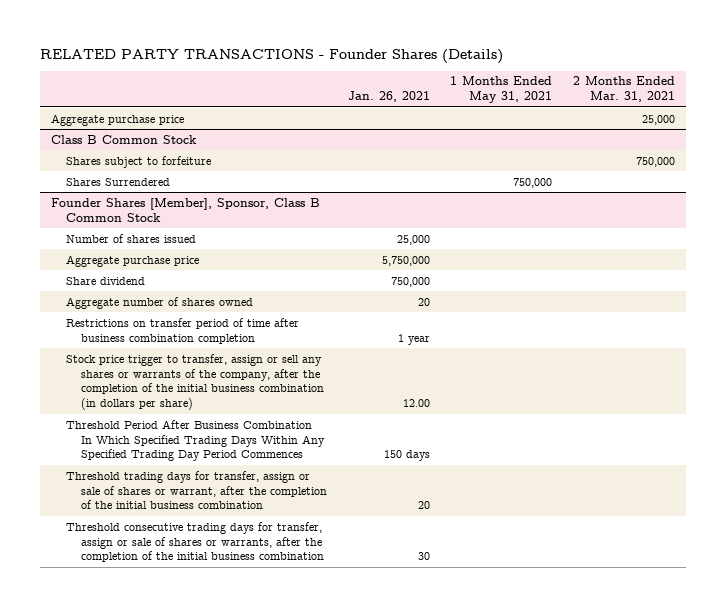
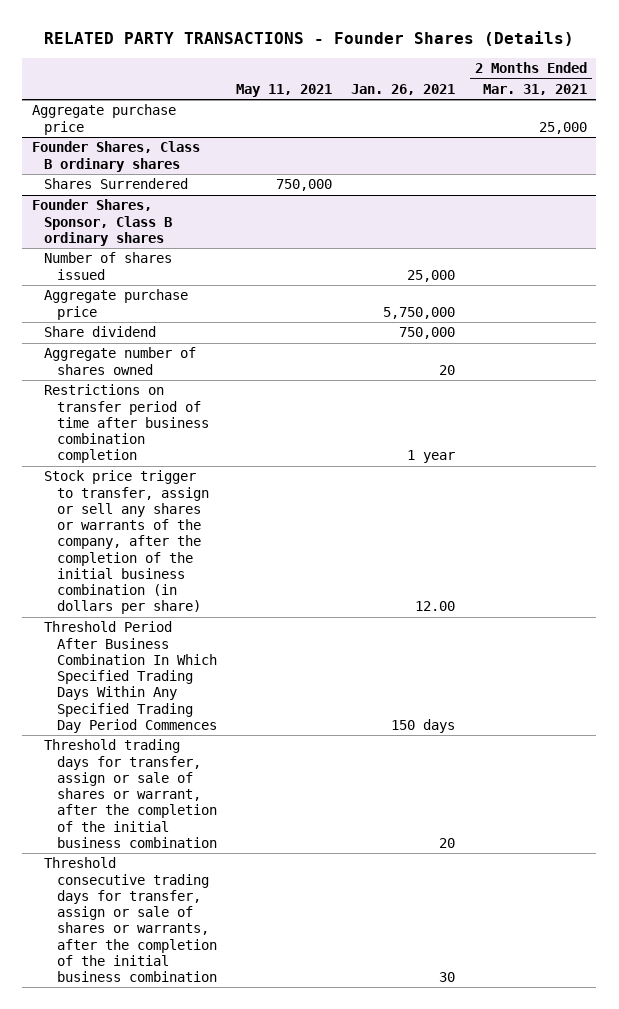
- | Jan. 26, 2021 | 1 Months Ended May 31, 2021 | 2 Months Ended Mar. 31, 2021
+ | May 11, 2021 | Jan. 26, 2021 | 2 Months Ended Mar. 31, 2021
- Class B Common Stock
- Shares subject to forfeiture | | | 750,000
+ Founder Shares, Class B ordinary shares
- Founder Shares [Member], Sponsor, Class B Common Stock
+ Founder Shares, Sponsor, Class B ordinary shares

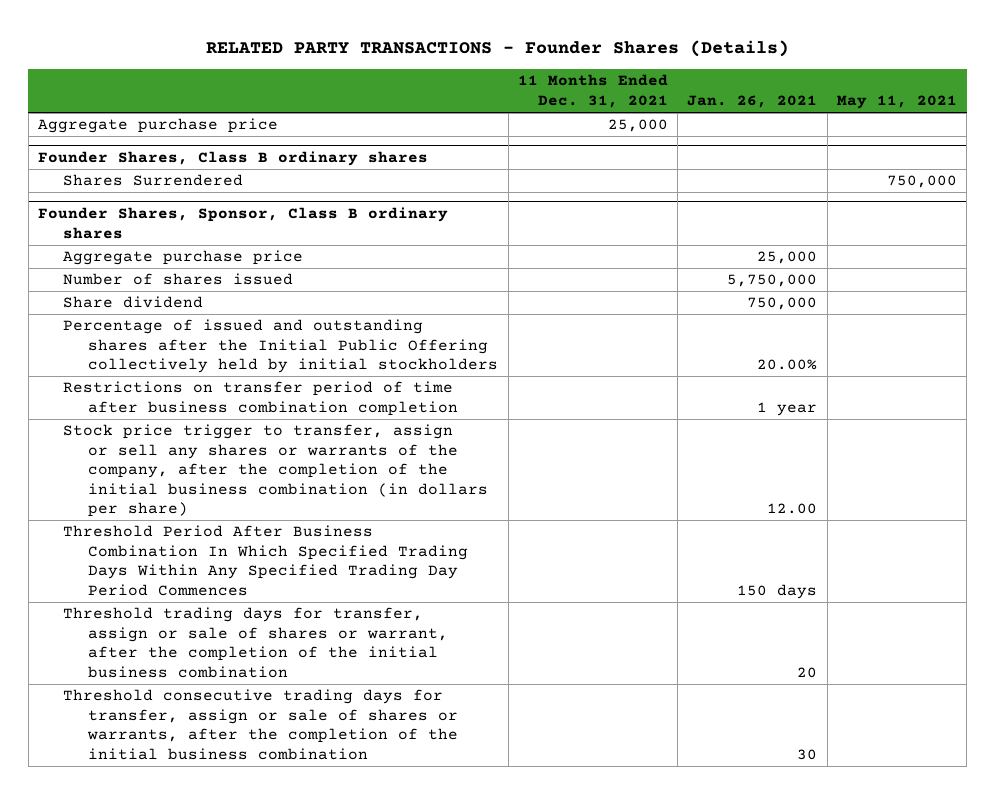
- | May 11, 2021 | Jan. 26, 2021 | 2 Months Ended Mar. 31, 2021
+ | 11 Months Ended Dec. 31, 2021 | Jan. 26, 2021 | May 11, 2021
@ Founder Shares, Sponsor, Class B ordinary shares
- Number of shares issued | | 25,000 |
- Aggregate purchase price | | 5,750,000 |
+ Aggregate purchase price | | 25,000 |
+ Number of shares issued | | 5,750,000 |
- Aggregate number of shares owned | | 20 |
+ Percentage of issued and outstanding shares after the Initial Public Offering collectively held by initial stockholders | | 20.00% |

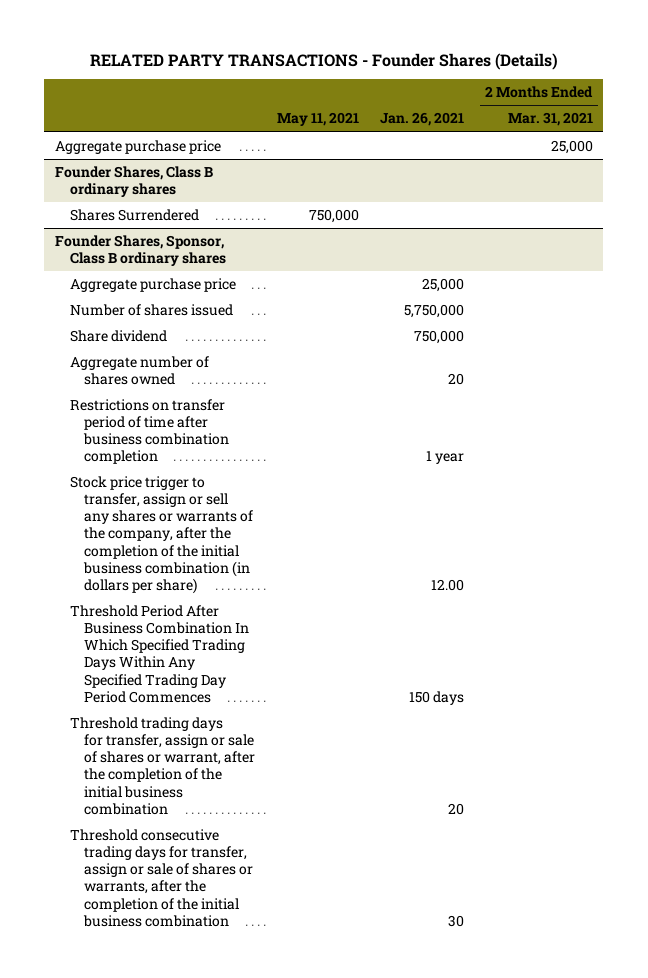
- | 11 Months Ended Dec. 31, 2021 | Jan. 26, 2021 | May 11, 2021
+ | May 11, 2021 | Jan. 26, 2021 | 2 Months Ended Mar. 31, 2021
@ Founder Shares, Sponsor, Class B ordinary shares
- Percentage of issued and outstanding shares after the Initial Public Offering collectively held by initial stockholders | | 20.00% |
+ Aggregate number of shares owned | | 20 |

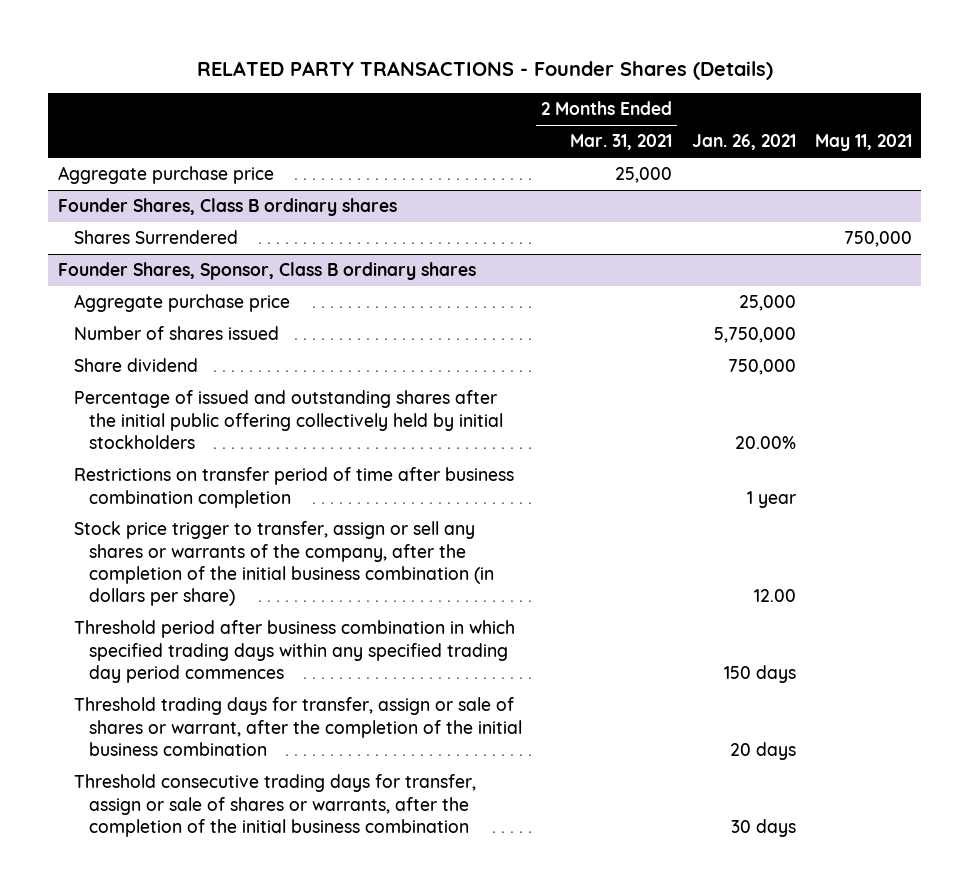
- | May 11, 2021 | Jan. 26, 2021 | 2 Months Ended Mar. 31, 2021
+ | 2 Months Ended Mar. 31, 2021 | Jan. 26, 2021 | May 11, 2021
@ Founder Shares, Sponsor, Class B ordinary shares
- Aggregate number of shares owned | | 20 |
+ Percentage of issued and outstanding shares after the initial public offering collectively held by initial stockholders | | 20.00% |
- Threshold Period After Business Combination In Which Specified Trading Days Within Any Specified Trading Day Period Commences | | 150 days |
- Threshold trading days for transfer, assign or sale of shares or warrant, after the completion of the initial business combination | | 20 |
- Threshold consecutive trading days for transfer, assign or sale of shares or warrants, after the completion of the initial business combination | | 30 |
+ Threshold period after business combination in which specified trading days within any specified trading day period commences | | 150 days |
+ Threshold trading days for transfer, assign or sale of shares or warrant, after the completion of the initial business combination | | 20 days |
+ Threshold consecutive trading days for transfer, assign or sale of shares or warrants, after the completion of the initial business combination | | 30 days |

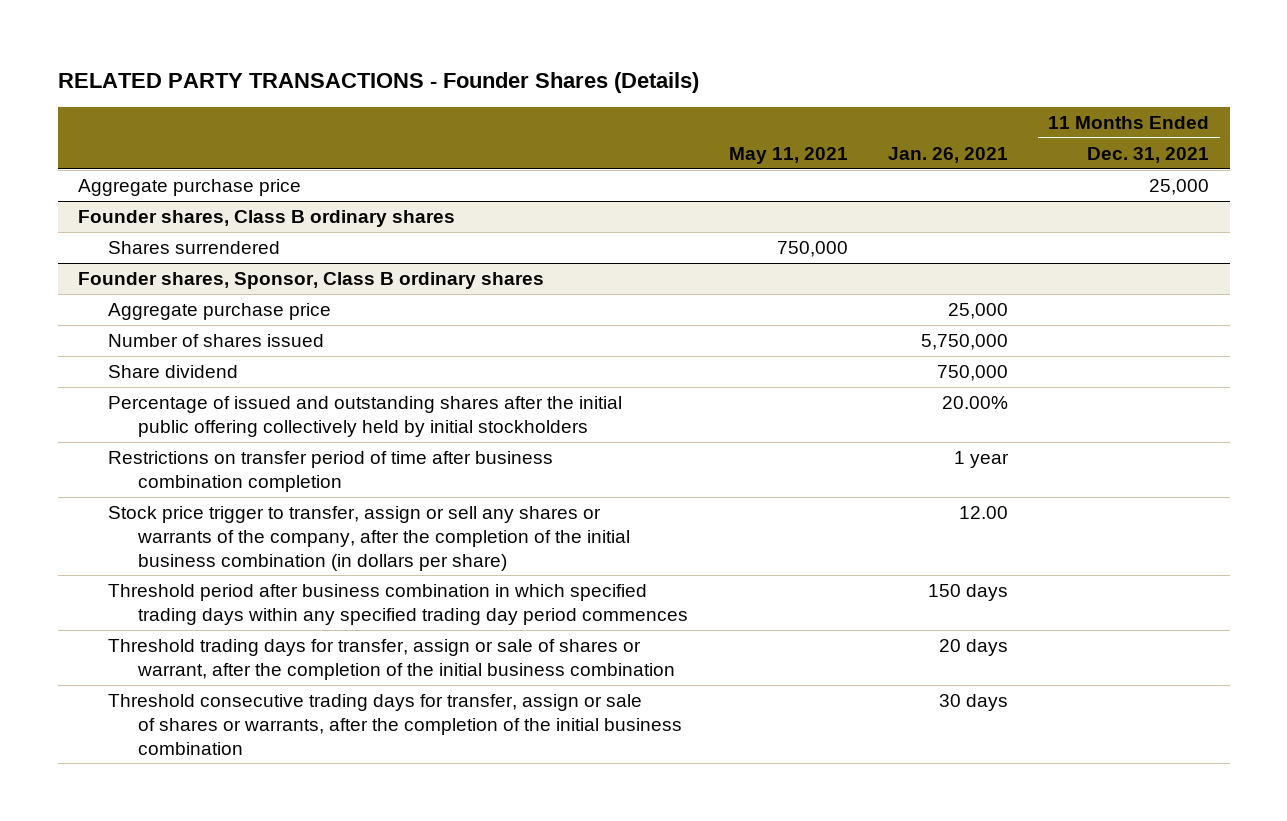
- | 2 Months Ended Mar. 31, 2021 | Jan. 26, 2021 | May 11, 2021
+ | May 11, 2021 | Jan. 26, 2021 | 11 Months Ended Dec. 31, 2021
- Founder Shares, Class B ordinary shares
- Shares Surrendered | | | 750,000
- Founder Shares, Sponsor, Class B ordinary shares
+ Founder shares, Class B ordinary shares
+ Shares surrendered | 750,000 | |
+ Founder shares, Sponsor, Class B ordinary shares

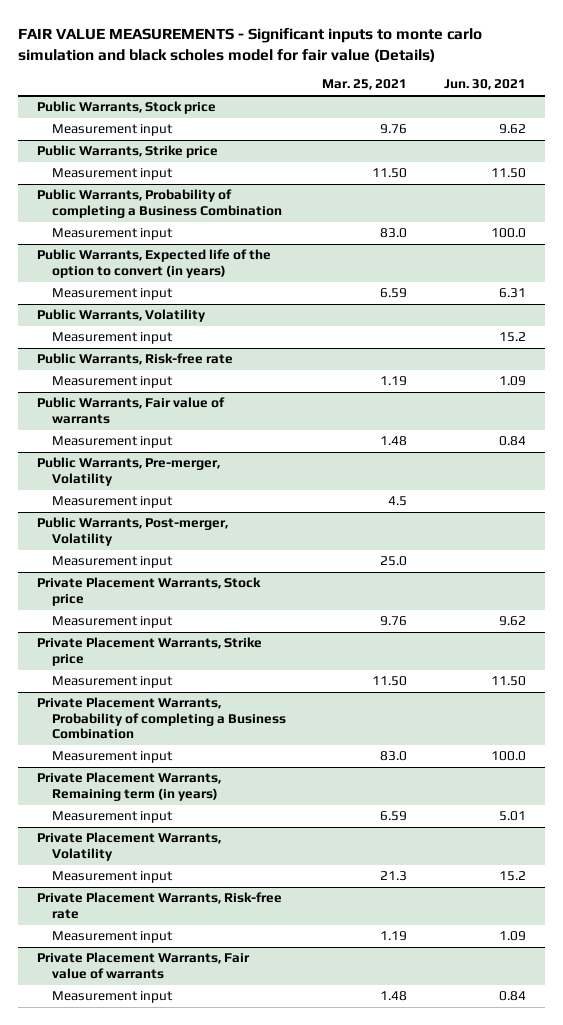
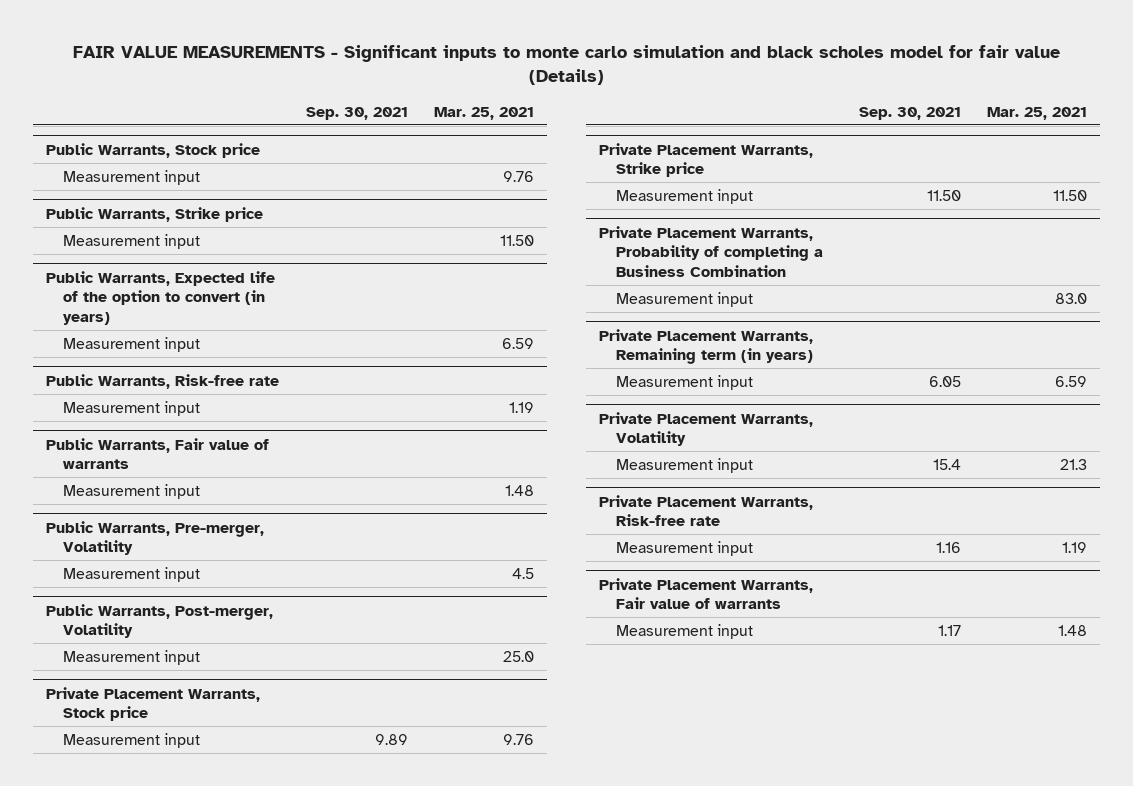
- | Mar. 25, 2021 | Jun. 30, 2021
+ | Sep. 30, 2021 | Mar. 25, 2021
- Public Warrants, Probability of completing a Business Combination
- Measurement input | 83.0 | 100.0
- Public Warrants, Volatility
- Measurement input | | 15.2

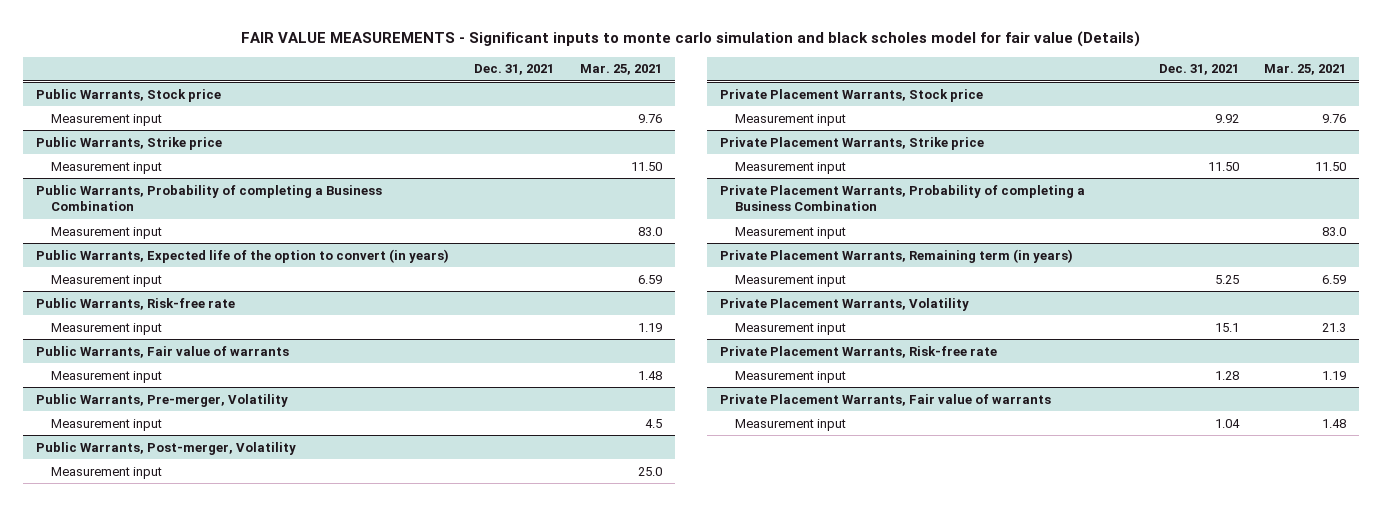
- | Sep. 30, 2021 | Mar. 25, 2021
+ | Dec. 31, 2021 | Mar. 25, 2021
+ Public Warrants, Probability of completing a Business Combination
+ Measurement input | | 83.0

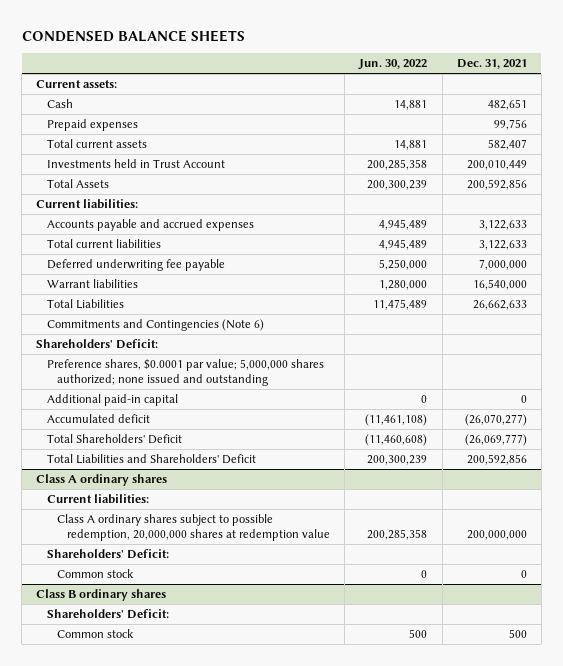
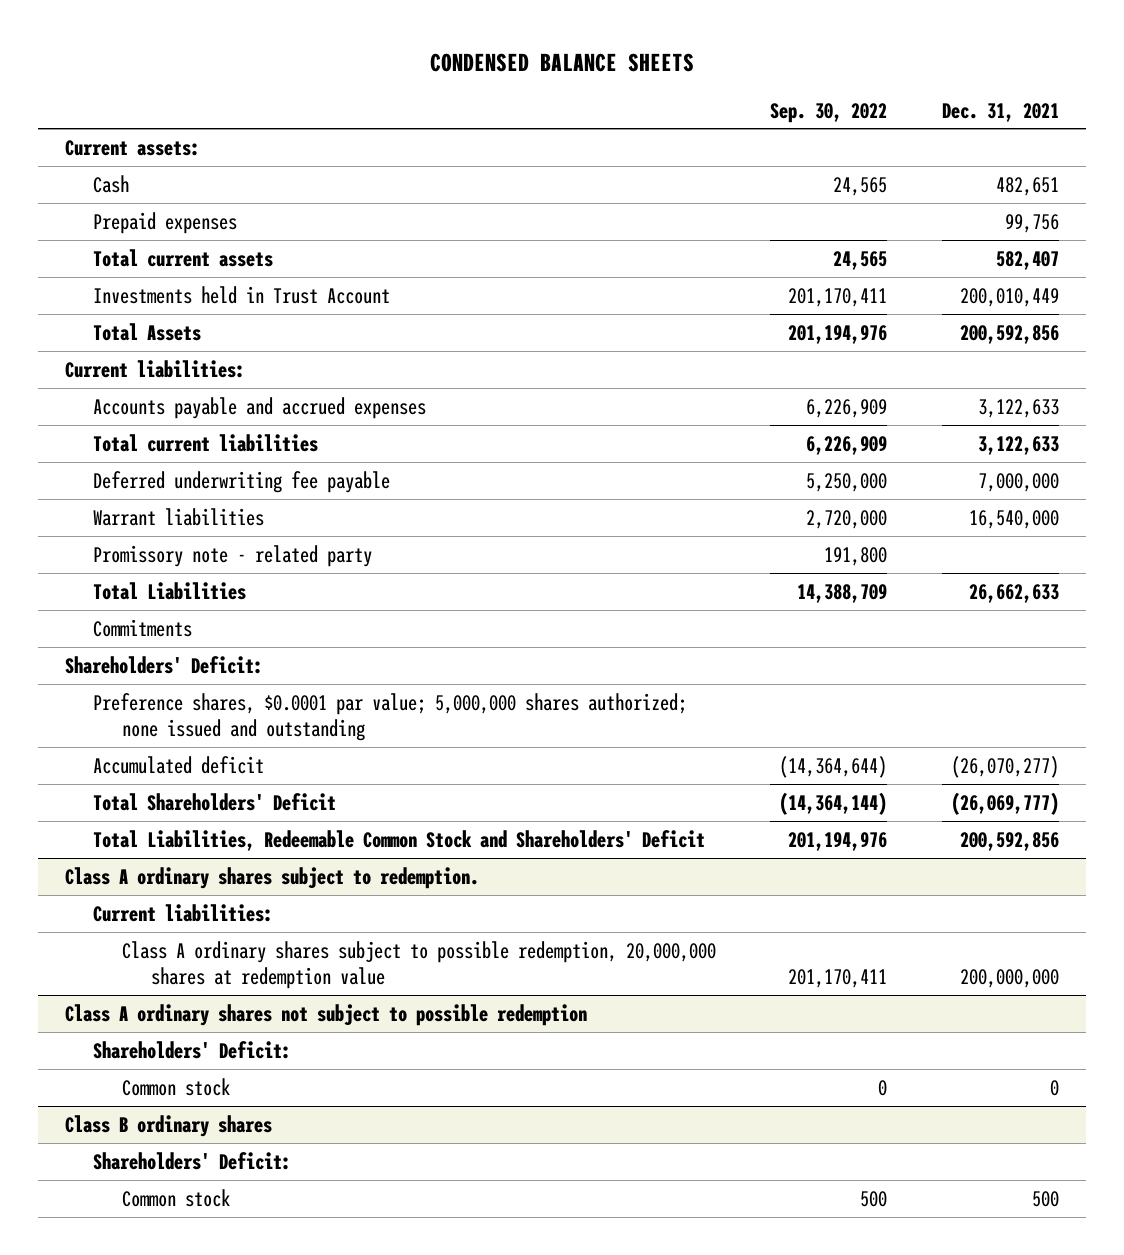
- | Jun. 30, 2022 | Dec. 31, 2021
+ | Sep. 30, 2022 | Dec. 31, 2021
+ Promissory note - related party | 191,800 |
- Commitments and Contingencies (Note 6)
+ Commitments
- Additional paid-in capital | 0 | 0
- Total Liabilities and Shareholders' Deficit | 200,300,239 | 200,592,856
- Class A ordinary shares
+ Total Liabilities, Redeemable Common Stock and Shareholders' Deficit | 201,194,976 | 200,592,856
+ Class A ordinary shares subject to redemption.
+ Class A ordinary shares not subject to possible redemption

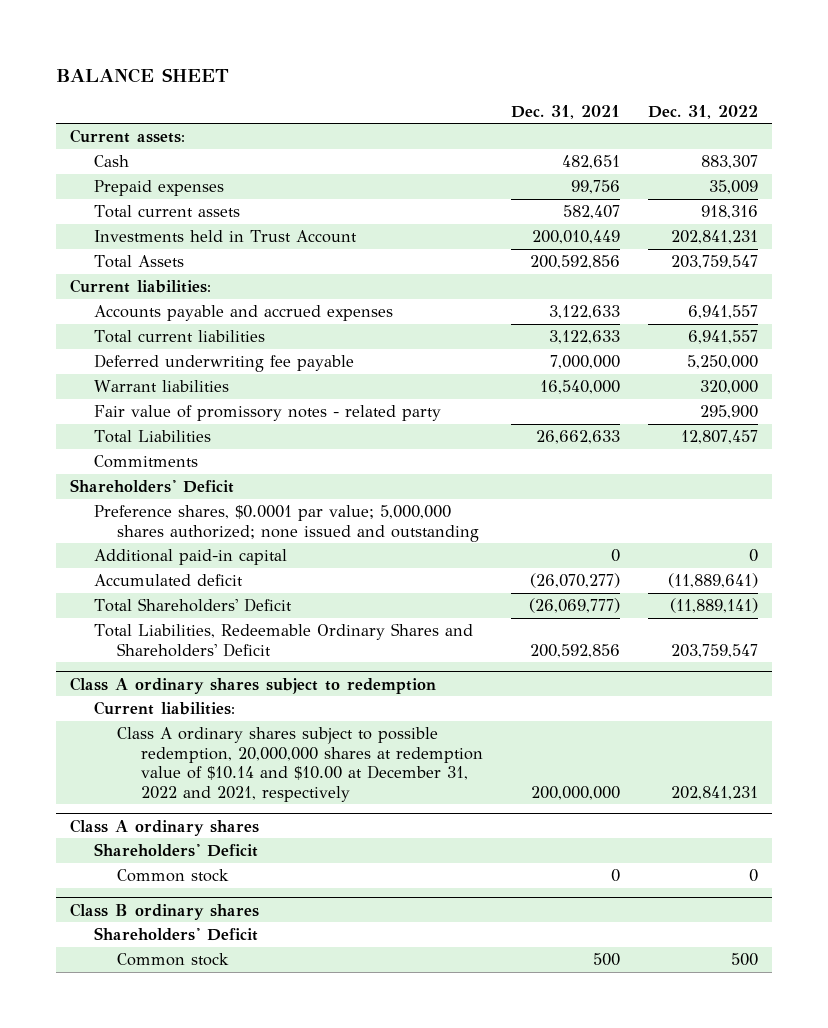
- CONDENSED BALANCE SHEETS
+ BALANCE SHEET
- | Sep. 30, 2022 | Dec. 31, 2021
+ | Dec. 31, 2021 | Dec. 31, 2022
- Promissory note - related party | 191,800 |
+ Fair value of promissory notes - related party | | 295,900
- Shareholders' Deficit:
+ Shareholders' Deficit
+ Additional paid-in capital | 0 | 0
- Total Liabilities, Redeemable Common Stock and Shareholders' Deficit | 201,194,976 | 200,592,856
- Class A ordinary shares subject to redemption.
+ Total Liabilities, Redeemable Ordinary Shares and Shareholders' Deficit | 200,592,856 | 203,759,547
+ Class A ordinary shares subject to redemption
- Class A ordinary shares subject to possible redemption, 20,000,000 shares at redemption value | 201,170,411 | 200,000,000
- Class A ordinary shares not subject to possible redemption
- Shareholders' Deficit:
+ Class A ordinary shares subject to possible redemption, 20,000,000 shares at redemption value of $10.14 and $10.00 at December 31, 2022 and 2021, respectively | 200,000,000 | 202,841,231
+ Class A ordinary shares
+ Shareholders' Deficit
@ Class B ordinary shares
- Shareholders' Deficit:
+ Shareholders' Deficit

